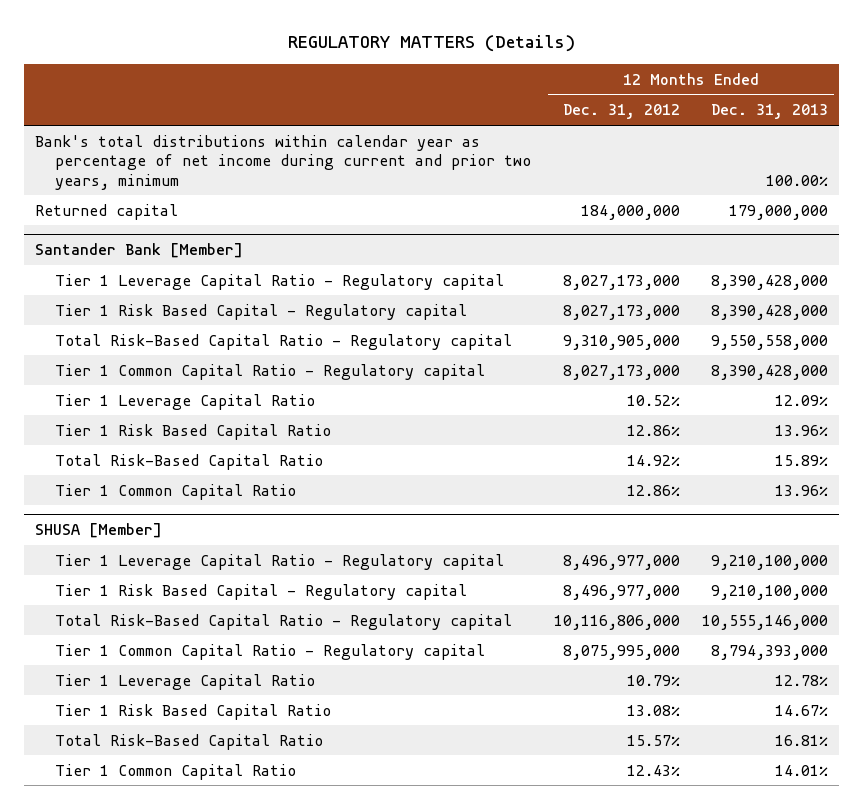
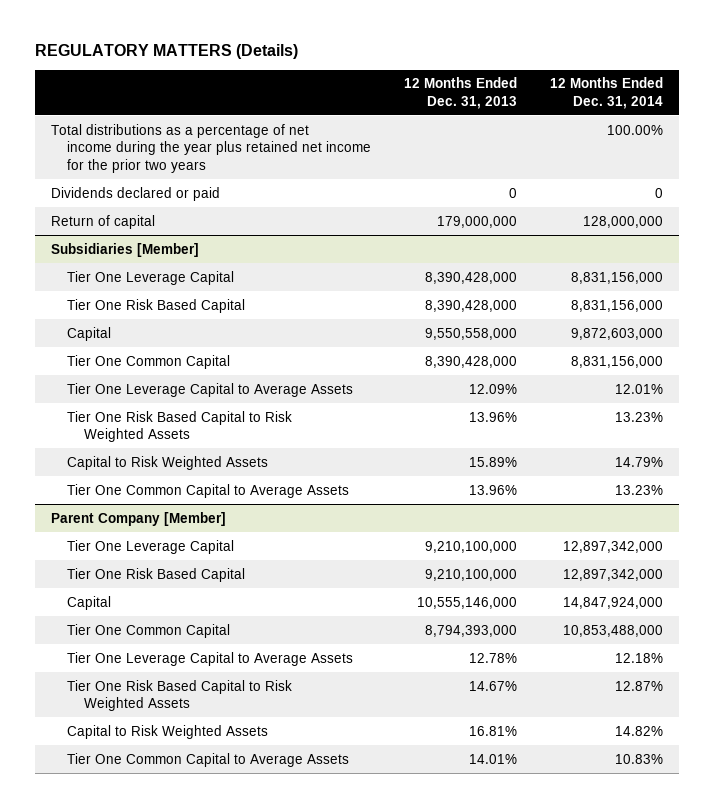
- | 12 Months Ended Dec. 31, 2012 | 12 Months Ended Dec. 31, 2013
+ | 12 Months Ended Dec. 31, 2013 | 12 Months Ended Dec. 31, 2014
- Bank's total distributions within calendar year as percentage of net income during current and prior two years, minimum | | 100.00%
- Returned capital | 184,000,000 | 179,000,000
- Santander Bank [Member]
- Tier 1 Leverage Capital Ratio - Regulatory capital | 8,027,173,000 | 8,390,428,000
- Tier 1 Risk Based Capital - Regulatory capital | 8,027,173,000 | 8,390,428,000
- Total Risk-Based Capital Ratio - Regulatory capital | 9,310,905,000 | 9,550,558,000
- Tier 1 Common Capital Ratio - Regulatory capital | 8,027,173,000 | 8,390,428,000
- Tier 1 Leverage Capital Ratio | 10.52% | 12.09%
- Tier 1 Risk Based Capital Ratio | 12.86% | 13.96%
- Total Risk-Based Capital Ratio | 14.92% | 15.89%
- Tier 1 Common Capital Ratio | 12.86% | 13.96%
- SHUSA [Member]
- Tier 1 Leverage Capital Ratio - Regulatory capital | 8,496,977,000 | 9,210,100,000
- Tier 1 Risk Based Capital - Regulatory capital | 8,496,977,000 | 9,210,100,000
- Total Risk-Based Capital Ratio - Regulatory capital | 10,116,806,000 | 10,555,146,000
- Tier 1 Common Capital Ratio - Regulatory capital | 8,075,995,000 | 8,794,393,000
- Tier 1 Leverage Capital Ratio | 10.79% | 12.78%
- Tier 1 Risk Based Capital Ratio | 13.08% | 14.67%
- Total Risk-Based Capital Ratio | 15.57% | 16.81%
- Tier 1 Common Capital Ratio | 12.43% | 14.01%
+ Total distributions as a percentage of net income during the year plus retained net income for the prior two years | | 100.00%
+ Dividends declared or paid | 0 | 0
+ Return of capital | 179,000,000 | 128,000,000
+ Subsidiaries [Member]
+ Tier One Leverage Capital | 8,390,428,000 | 8,831,156,000
+ Tier One Risk Based Capital | 8,390,428,000 | 8,831,156,000
+ Capital | 9,550,558,000 | 9,872,603,000
+ Tier One Common Capital | 8,390,428,000 | 8,831,156,000
+ Tier One Leverage Capital to Average Assets | 12.09% | 12.01%
+ Tier One Risk Based Capital to Risk Weighted Assets | 13.96% | 13.23%
+ Capital to Risk Weighted Assets | 15.89% | 14.79%
+ Tier One Common Capital to Average Assets | 13.96% | 13.23%
+ Parent Company [Member]
+ Tier One Leverage Capital | 9,210,100,000 | 12,897,342,000
+ Tier One Risk Based Capital | 9,210,100,000 | 12,897,342,000
+ Capital | 10,555,146,000 | 14,847,924,000
+ Tier One Common Capital | 8,794,393,000 | 10,853,488,000
+ Tier One Leverage Capital to Average Assets | 12.78% | 12.18%
+ Tier One Risk Based Capital to Risk Weighted Assets | 14.67% | 12.87%
+ Capital to Risk Weighted Assets | 16.81% | 14.82%
+ Tier One Common Capital to Average Assets | 14.01% | 10.83%

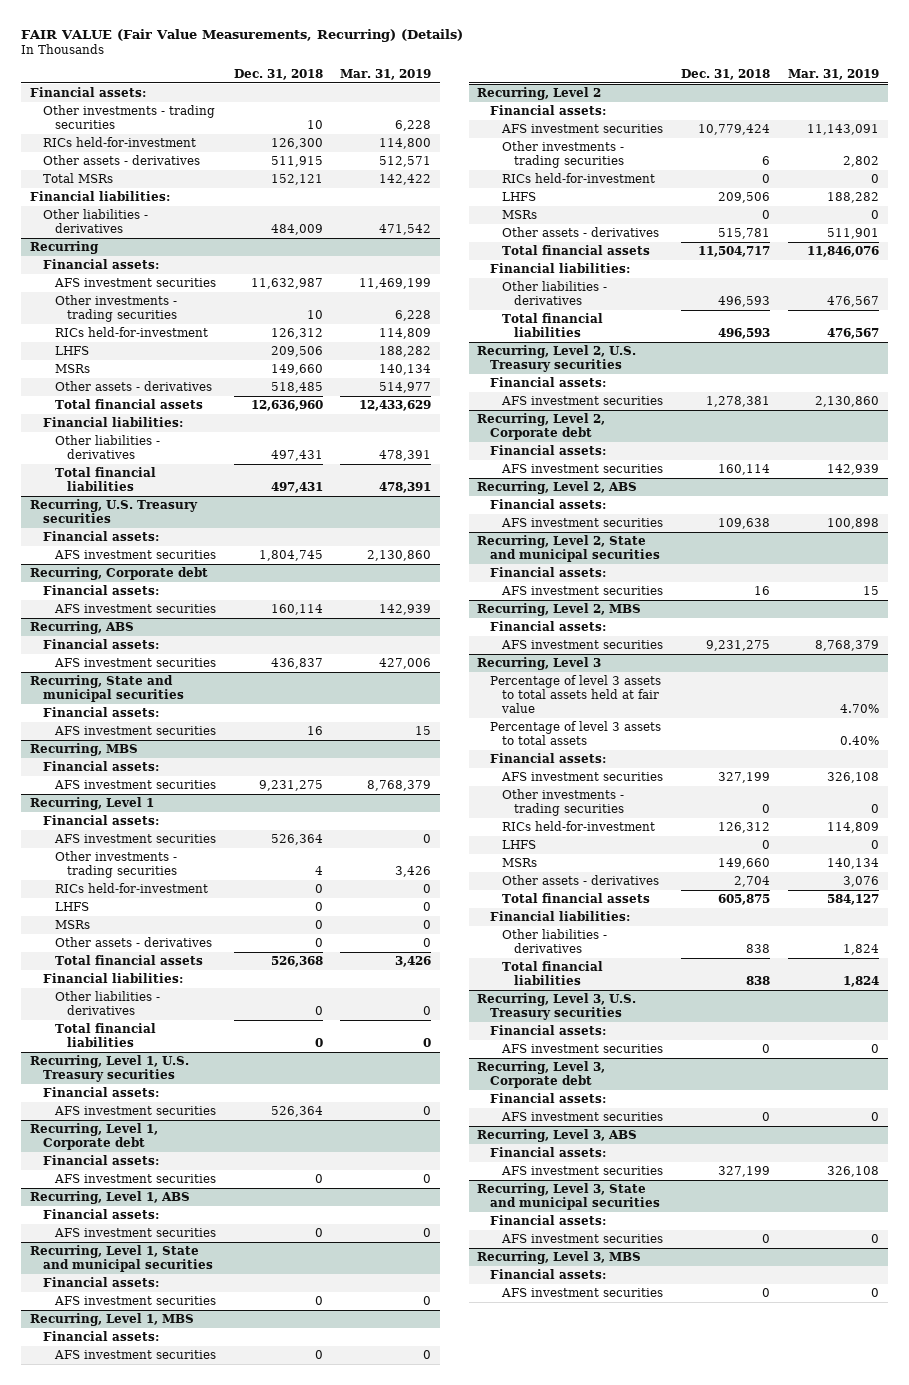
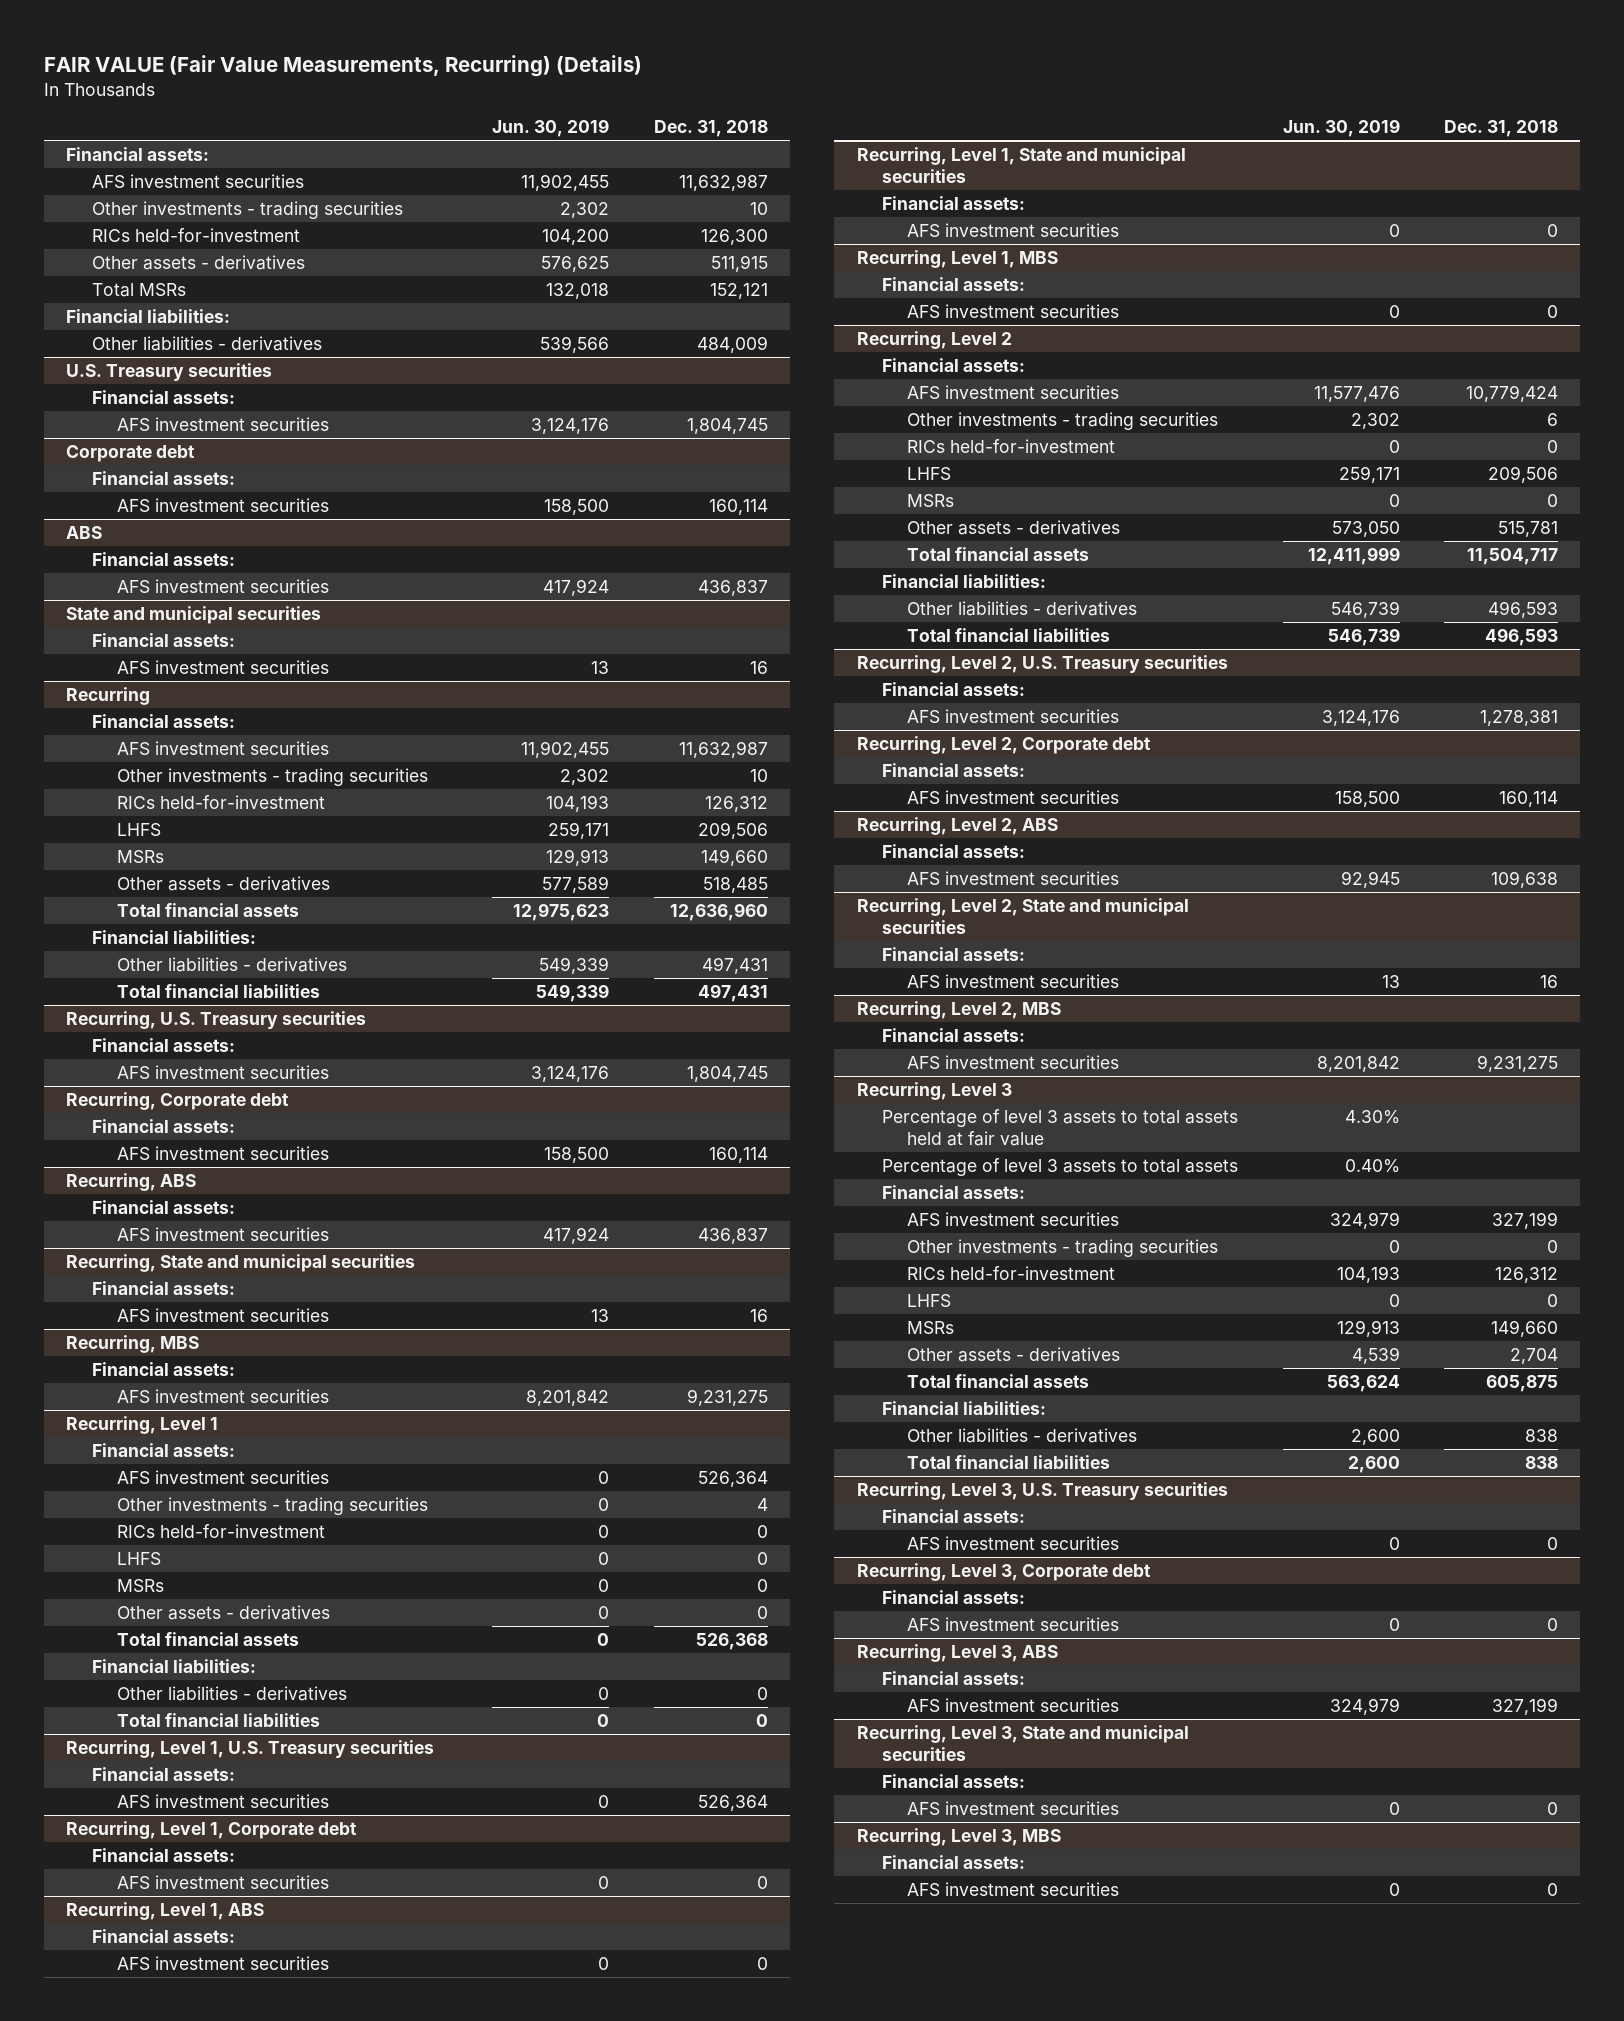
- | Dec. 31, 2018 | Mar. 31, 2019
+ | Jun. 30, 2019 | Dec. 31, 2018
+ AFS investment securities | 11,902,455 | 11,632,987
+ U.S. Treasury securities
+ Financial assets:
+ AFS investment securities | 3,124,176 | 1,804,745
+ Corporate debt
+ Financial assets:
+ AFS investment securities | 158,500 | 160,114
+ ABS
+ Financial assets:
+ AFS investment securities | 417,924 | 436,837
+ State and municipal securities
+ Financial assets:
+ AFS investment securities | 13 | 16

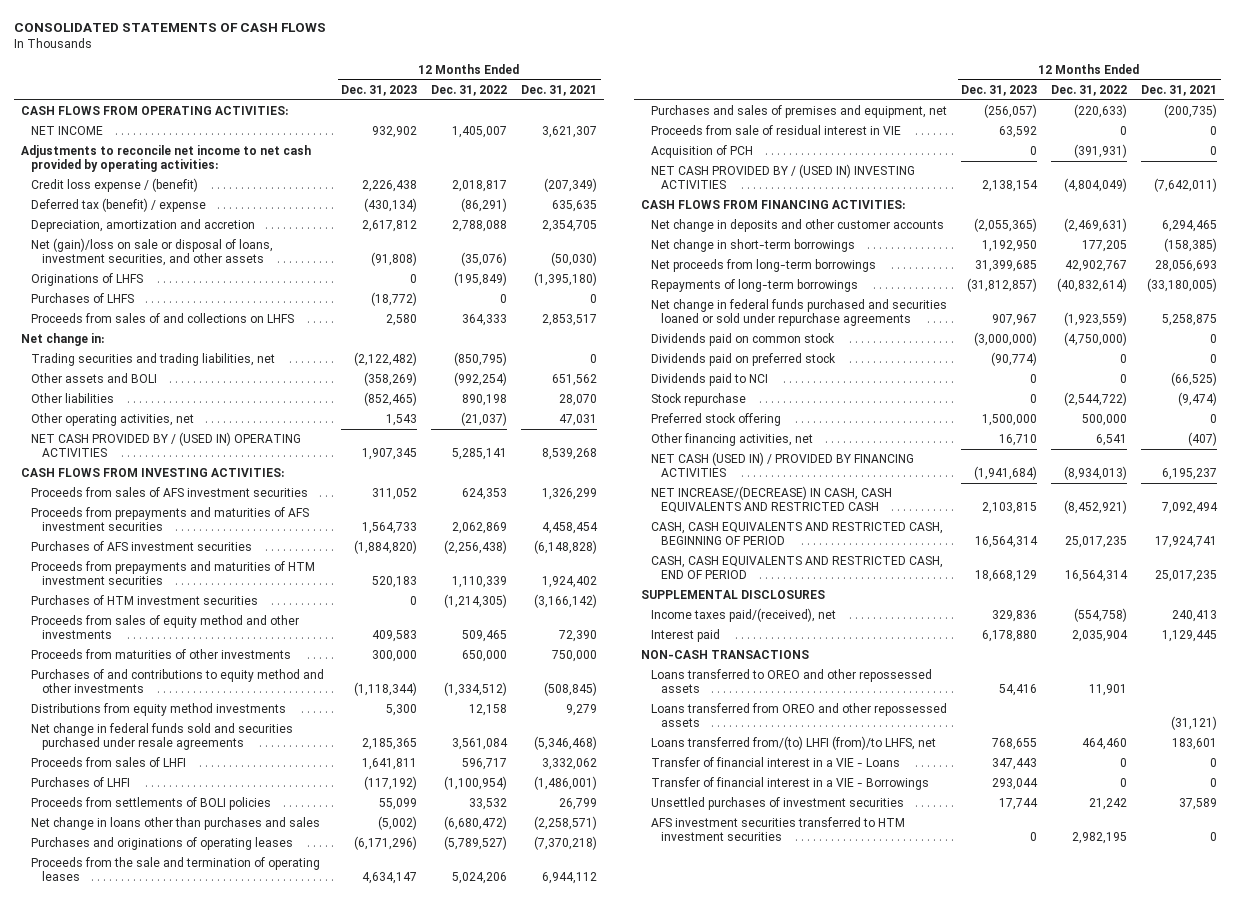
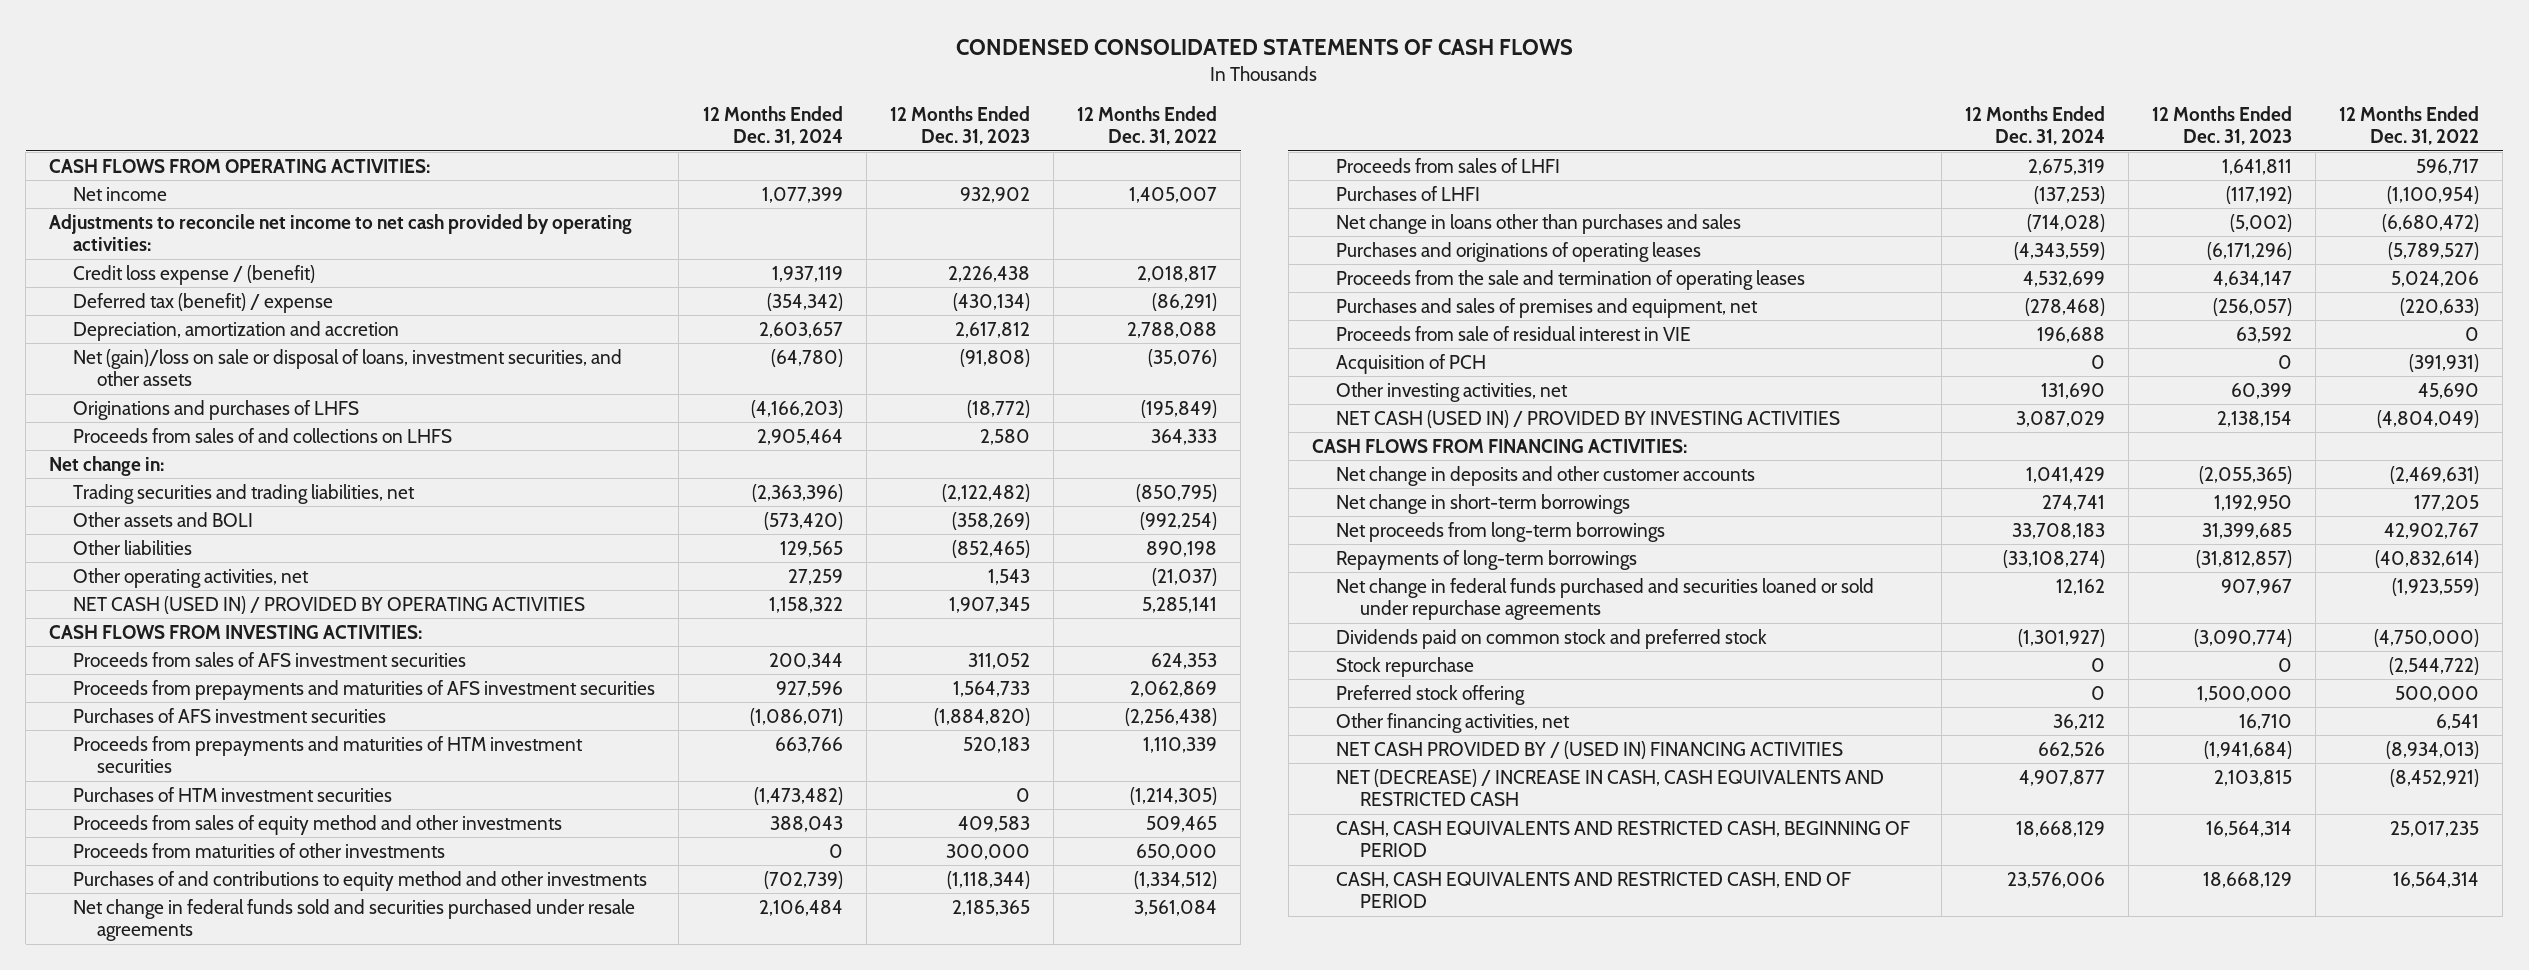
- CONSOLIDATED STATEMENTS OF CASH FLOWS
+ CONDENSED CONSOLIDATED STATEMENTS OF CASH FLOWS
- | 12 Months Ended Dec. 31, 2023 | 12 Months Ended Dec. 31, 2022 | 12 Months Ended Dec. 31, 2021
+ | 12 Months Ended Dec. 31, 2024 | 12 Months Ended Dec. 31, 2023 | 12 Months Ended Dec. 31, 2022
- NET INCOME | 932,902 | 1,405,007 | 3,621,307
+ Net income | 1,077,399 | 932,902 | 1,405,007
- Originations of LHFS | 0 | (195,849) | (1,395,180)
- Purchases of LHFS | (18,772) | 0 | 0
+ Originations and purchases of LHFS | (4,166,203) | (18,772) | (195,849)
- NET CASH PROVIDED BY / (USED IN) OPERATING ACTIVITIES | 1,907,345 | 5,285,141 | 8,539,268
+ NET CASH (USED IN) / PROVIDED BY OPERATING ACTIVITIES | 1,158,322 | 1,907,345 | 5,285,141
- Distributions from equity method investments | 5,300 | 12,158 | 9,279
- Proceeds from settlements of BOLI policies | 55,099 | 33,532 | 26,799
- NET CASH PROVIDED BY / (USED IN) INVESTING ACTIVITIES | 2,138,154 | (4,804,049) | (7,642,011)
+ Other investing activities, net | 131,690 | 60,399 | 45,690
+ NET CASH (USED IN) / PROVIDED BY INVESTING ACTIVITIES | 3,087,029 | 2,138,154 | (4,804,049)
- Dividends paid on common stock | (3,000,000) | (4,750,000) | 0
- Dividends paid on preferred stock | (90,774) | 0 | 0
- Dividends paid to NCI | 0 | 0 | (66,525)
+ Dividends paid on common stock and preferred stock | (1,301,927) | (3,090,774) | (4,750,000)
- NET CASH (USED IN) / PROVIDED BY FINANCING ACTIVITIES | (1,941,684) | (8,934,013) | 6,195,237
- NET INCREASE/(DECREASE) IN CASH, CASH EQUIVALENTS AND RESTRICTED CASH | 2,103,815 | (8,452,921) | 7,092,494
+ NET CASH PROVIDED BY / (USED IN) FINANCING ACTIVITIES | 662,526 | (1,941,684) | (8,934,013)
+ NET (DECREASE) / INCREASE IN CASH, CASH EQUIVALENTS AND RESTRICTED CASH | 4,907,877 | 2,103,815 | (8,452,921)
- SUPPLEMENTAL DISCLOSURES
- Income taxes paid/(received), net | 329,836 | (554,758) | 240,413
- Interest paid | 6,178,880 | 2,035,904 | 1,129,445
- NON-CASH TRANSACTIONS
- Loans transferred to OREO and other repossessed assets | 54,416 | 11,901 |
- Loans transferred from OREO and other repossessed assets | | | (31,121)
- Loans transferred from/(to) LHFI (from)/to LHFS, net | 768,655 | 464,460 | 183,601
- Transfer of financial interest in a VIE - Loans | 347,443 | 0 | 0
- Transfer of financial interest in a VIE - Borrowings | 293,044 | 0 | 0
- Unsettled purchases of investment securities | 17,744 | 21,242 | 37,589
- AFS investment securities transferred to HTM investment securities | 0 | 2,982,195 | 0

